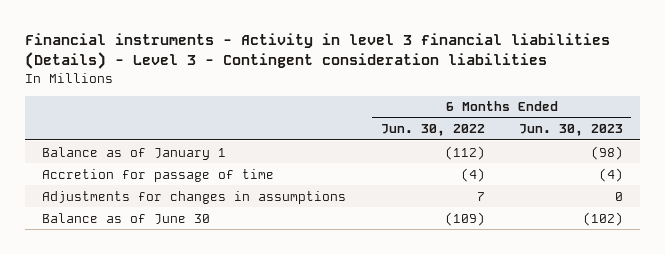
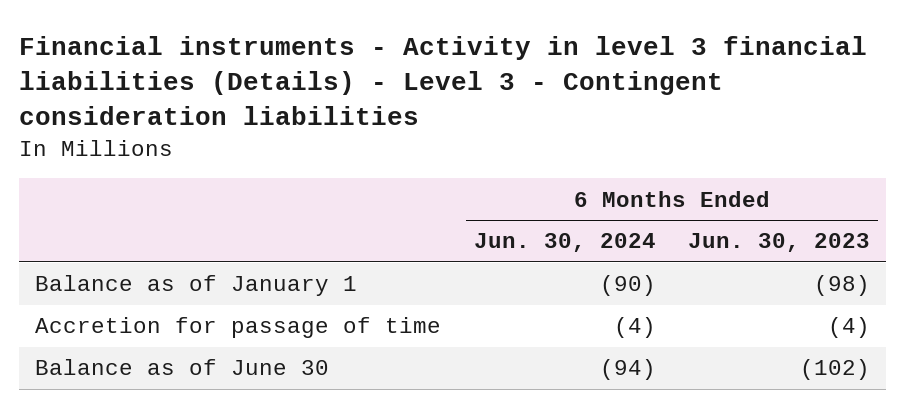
- | 6 Months Ended Jun. 30, 2022 | 6 Months Ended Jun. 30, 2023
+ | 6 Months Ended Jun. 30, 2024 | 6 Months Ended Jun. 30, 2023
- Adjustments for changes in assumptions | 7 | 0

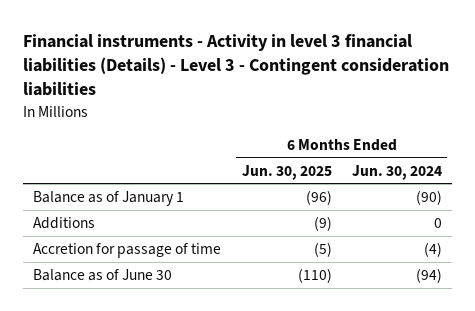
- | 6 Months Ended Jun. 30, 2024 | 6 Months Ended Jun. 30, 2023
+ | 6 Months Ended Jun. 30, 2025 | 6 Months Ended Jun. 30, 2024
+ Additions | (9) | 0

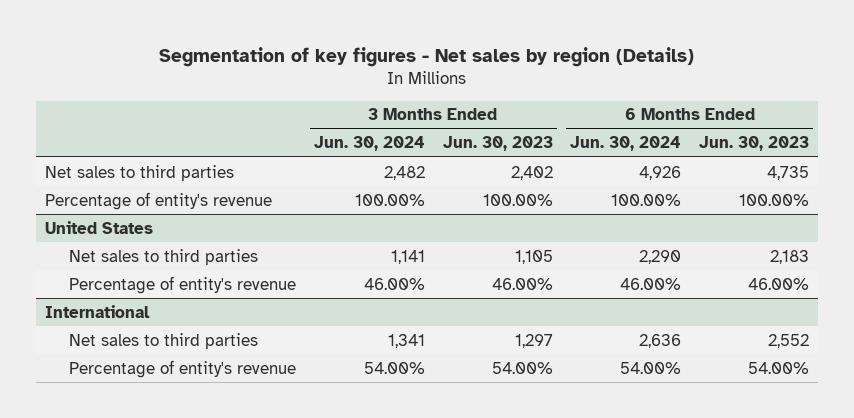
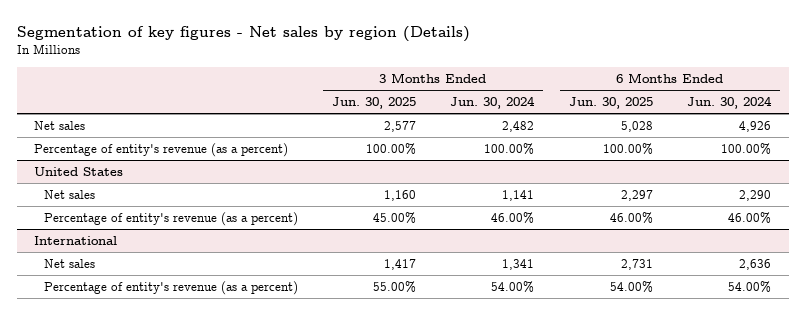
- | 3 Months Ended Jun. 30, 2024 | 3 Months Ended Jun. 30, 2023 | 6 Months Ended Jun. 30, 2024 | 6 Months Ended Jun. 30, 2023
+ | 3 Months Ended Jun. 30, 2025 | 3 Months Ended Jun. 30, 2024 | 6 Months Ended Jun. 30, 2025 | 6 Months Ended Jun. 30, 2024
- Net sales to third parties | 2,482 | 2,402 | 4,926 | 4,735
- Percentage of entity's revenue | 100.00% | 100.00% | 100.00% | 100.00%
+ Net sales | 2,577 | 2,482 | 5,028 | 4,926
+ Percentage of entity's revenue (as a percent) | 100.00% | 100.00% | 100.00% | 100.00%
@ United States
- Net sales to third parties | 1,141 | 1,105 | 2,290 | 2,183
- Percentage of entity's revenue | 46.00% | 46.00% | 46.00% | 46.00%
+ Net sales | 1,160 | 1,141 | 2,297 | 2,290
+ Percentage of entity's revenue (as a percent) | 45.00% | 46.00% | 46.00% | 46.00%
@ International
- Net sales to third parties | 1,341 | 1,297 | 2,636 | 2,552
- Percentage of entity's revenue | 54.00% | 54.00% | 54.00% | 54.00%
+ Net sales | 1,417 | 1,341 | 2,731 | 2,636
+ Percentage of entity's revenue (as a percent) | 55.00% | 54.00% | 54.00% | 54.00%

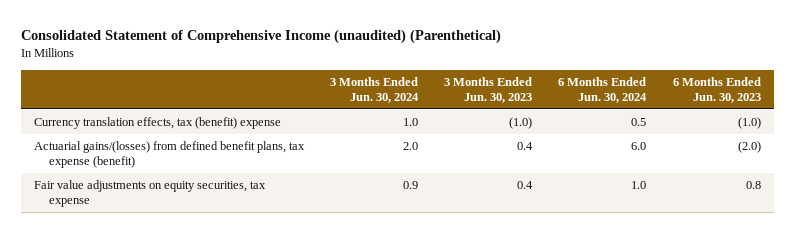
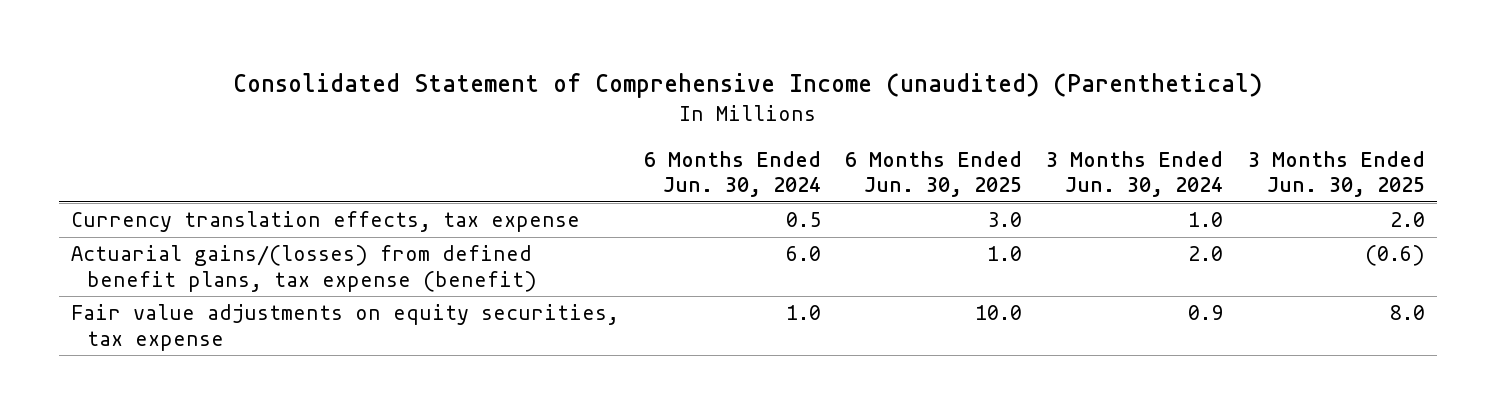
- | 3 Months Ended Jun. 30, 2024 | 3 Months Ended Jun. 30, 2023 | 6 Months Ended Jun. 30, 2024 | 6 Months Ended Jun. 30, 2023
+ | 6 Months Ended Jun. 30, 2024 | 6 Months Ended Jun. 30, 2025 | 3 Months Ended Jun. 30, 2024 | 3 Months Ended Jun. 30, 2025
- Currency translation effects, tax (benefit) expense | 1.0 | (1.0) | 0.5 | (1.0)
+ Currency translation effects, tax expense | 0.5 | 3.0 | 1.0 | 2.0

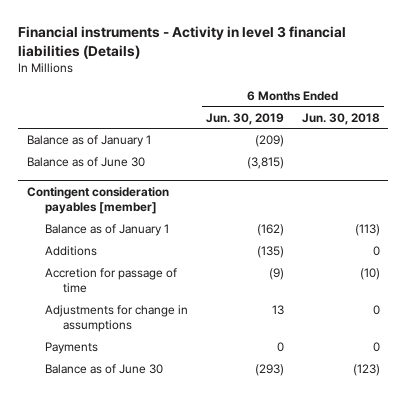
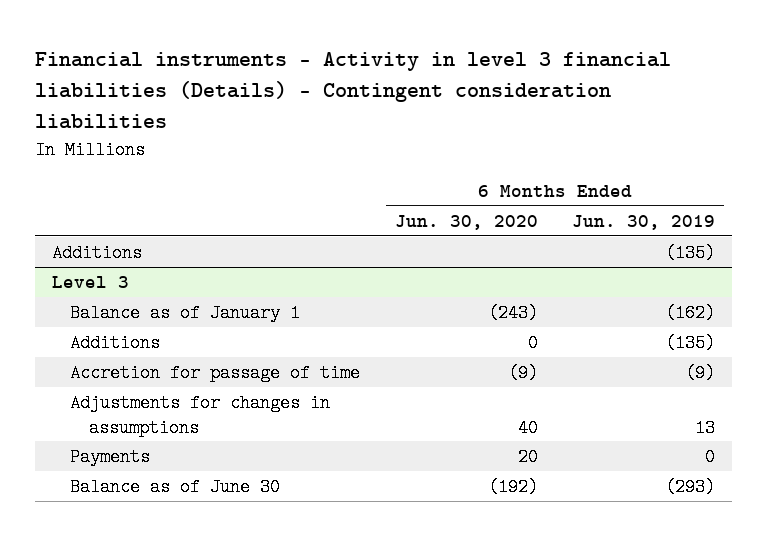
- Financial instruments - Activity in level 3 financial liabilities (Details)
+ Financial instruments - Activity in level 3 financial liabilities (Details) - Contingent consideration liabilities
- | 6 Months Ended Jun. 30, 2019 | 6 Months Ended Jun. 30, 2018
+ | 6 Months Ended Jun. 30, 2020 | 6 Months Ended Jun. 30, 2019
- Balance as of January 1 | (209) |
- Balance as of June 30 | (3,815) |
- Contingent consideration payables [member]
+ Additions | | (135)
+ Level 3
- Adjustments for change in assumptions | 13 | 0
+ Adjustments for changes in assumptions | 40 | 13

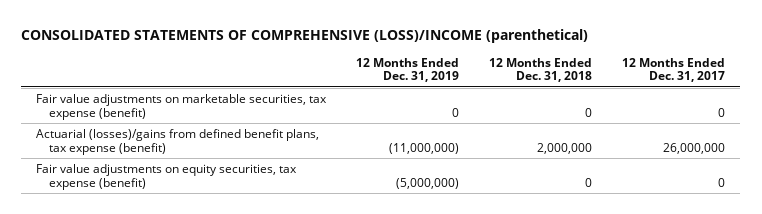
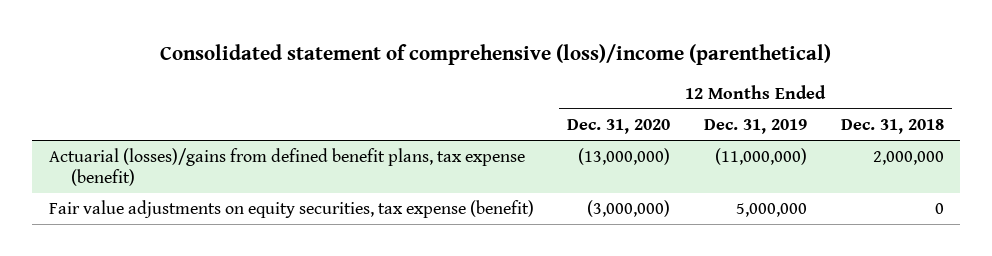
- CONSOLIDATED STATEMENTS OF COMPREHENSIVE (LOSS)/INCOME (parenthetical)
+ Consolidated statement of comprehensive (loss)/income (parenthetical)
- | 12 Months Ended Dec. 31, 2019 | 12 Months Ended Dec. 31, 2018 | 12 Months Ended Dec. 31, 2017
+ | 12 Months Ended Dec. 31, 2020 | 12 Months Ended Dec. 31, 2019 | 12 Months Ended Dec. 31, 2018
- Fair value adjustments on marketable securities, tax expense (benefit) | 0 | 0 | 0
- Fair value adjustments on equity securities, tax expense (benefit) | (5,000,000) | 0 | 0
+ Fair value adjustments on equity securities, tax expense (benefit) | (3,000,000) | 5,000,000 | 0

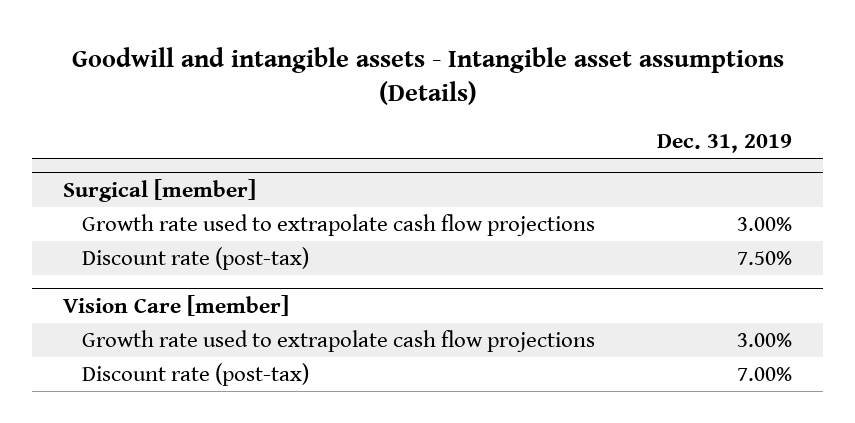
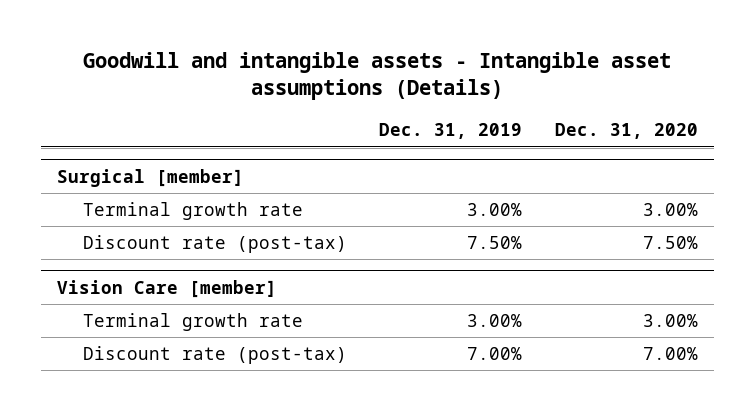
- | Dec. 31, 2019
+ | Dec. 31, 2019 | Dec. 31, 2020
@ Surgical [member]
- Growth rate used to extrapolate cash flow projections | 3.00%
+ Terminal growth rate | 3.00% | 3.00%
@ Vision Care [member]
- Growth rate used to extrapolate cash flow projections | 3.00%
+ Terminal growth rate | 3.00% | 3.00%

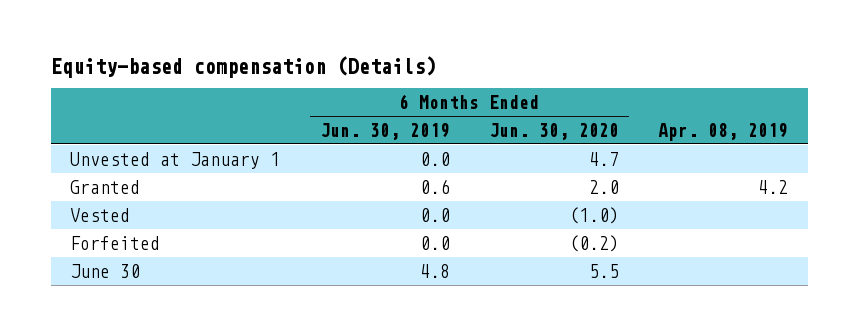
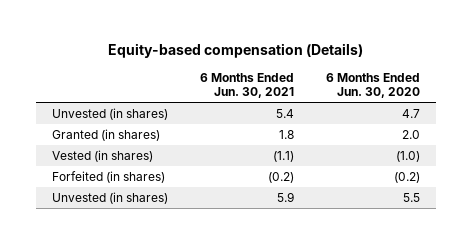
- | 6 Months Ended Jun. 30, 2019 | 6 Months Ended Jun. 30, 2020 | Apr. 08, 2019
+ | 6 Months Ended Jun. 30, 2021 | 6 Months Ended Jun. 30, 2020
- Unvested at January 1 | 0.0 | 4.7 |
- Granted | 0.6 | 2.0 | 4.2
- Vested | 0.0 | (1.0) |
- Forfeited | 0.0 | (0.2) |
- June 30 | 4.8 | 5.5 |
+ Unvested (in shares) | 5.4 | 4.7
+ Granted (in shares) | 1.8 | 2.0
+ Vested (in shares) | (1.1) | (1.0)
+ Forfeited (in shares) | (0.2) | (0.2)
+ Unvested (in shares) | 5.9 | 5.5

